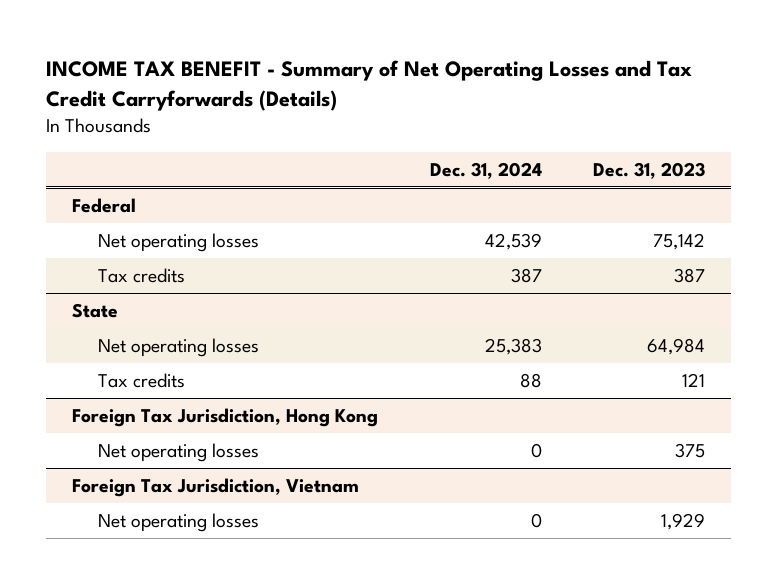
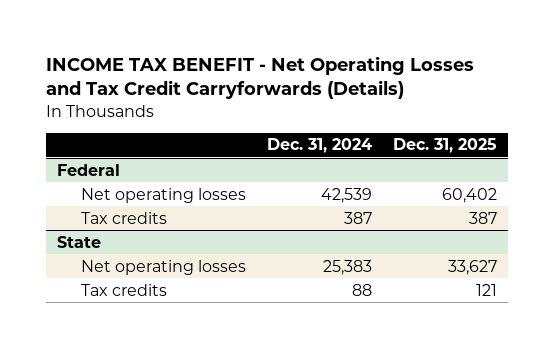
- INCOME TAX BENEFIT - Summary of Net Operating Losses and Tax Credit Carryforwards (Details)
+ INCOME TAX BENEFIT - Net Operating Losses and Tax Credit Carryforwards (Details)
- | Dec. 31, 2024 | Dec. 31, 2023
+ | Dec. 31, 2024 | Dec. 31, 2025
- Foreign Tax Jurisdiction, Hong Kong
- Net operating losses | 0 | 375
- Foreign Tax Jurisdiction, Vietnam
- Net operating losses | 0 | 1,929

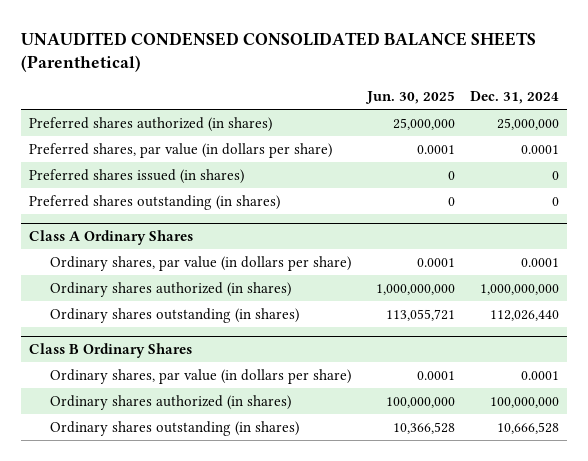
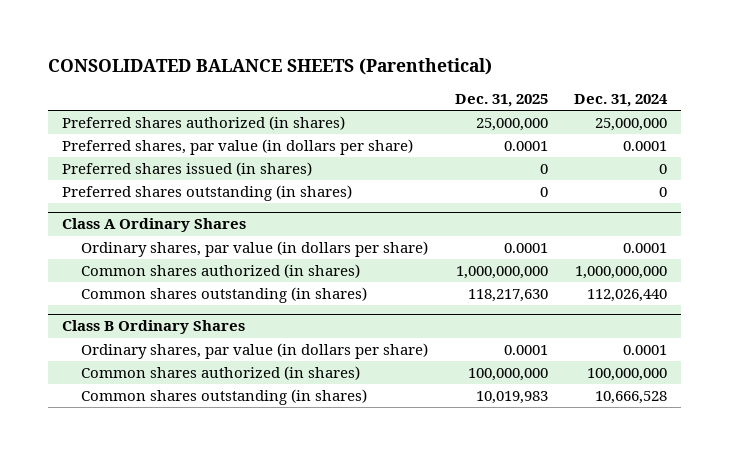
- UNAUDITED CONDENSED CONSOLIDATED BALANCE SHEETS (Parenthetical)
+ CONSOLIDATED BALANCE SHEETS (Parenthetical)
- | Jun. 30, 2025 | Dec. 31, 2024
+ | Dec. 31, 2025 | Dec. 31, 2024
@ Class A Ordinary Shares
- Ordinary shares authorized (in shares) | 1,000,000,000 | 1,000,000,000
- Ordinary shares outstanding (in shares) | 113,055,721 | 112,026,440
+ Common shares authorized (in shares) | 1,000,000,000 | 1,000,000,000
+ Common shares outstanding (in shares) | 118,217,630 | 112,026,440
@ Class B Ordinary Shares
- Ordinary shares authorized (in shares) | 100,000,000 | 100,000,000
- Ordinary shares outstanding (in shares) | 10,366,528 | 10,666,528
+ Common shares authorized (in shares) | 100,000,000 | 100,000,000
+ Common shares outstanding (in shares) | 10,019,983 | 10,666,528

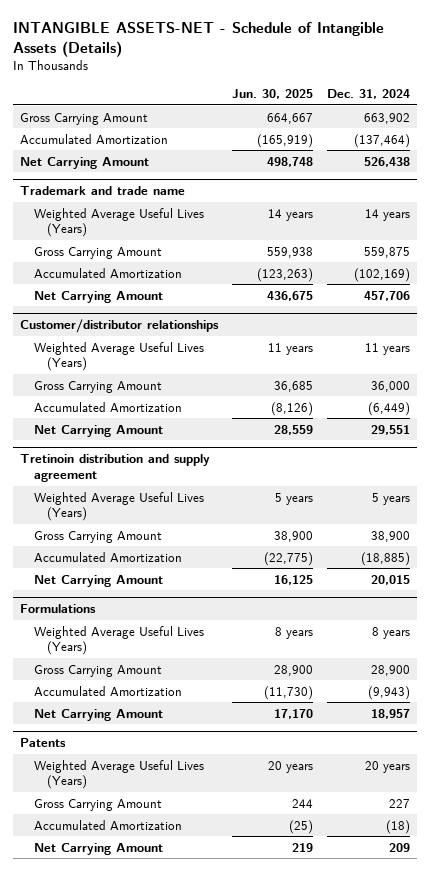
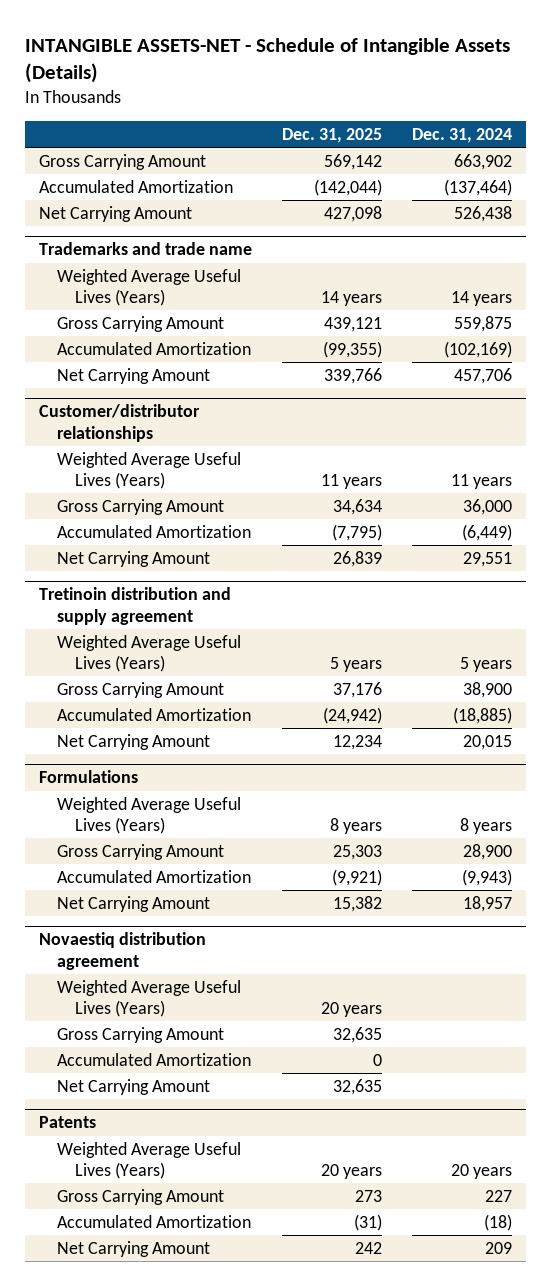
- | Jun. 30, 2025 | Dec. 31, 2024
+ | Dec. 31, 2025 | Dec. 31, 2024
- Trademark and trade name
+ Trademarks and trade name
+ Novaestiq distribution agreement
+ Weighted Average Useful Lives (Years) | 20 years |
+ Gross Carrying Amount | 32,635 |
+ Accumulated Amortization | 0 |
+ Net Carrying Amount | 32,635 |

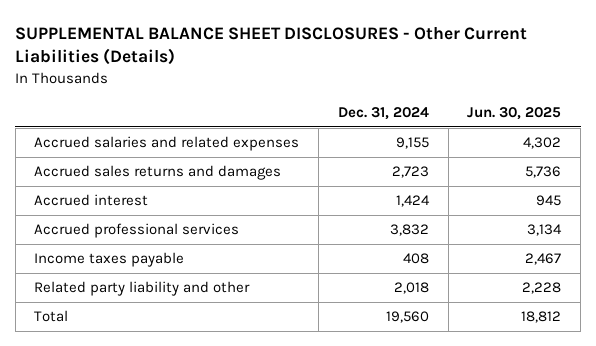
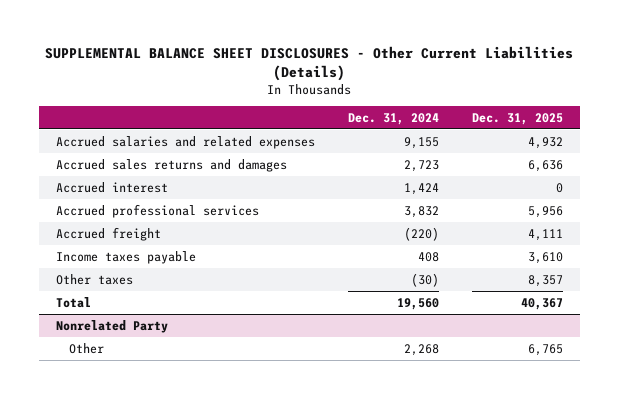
- | Dec. 31, 2024 | Jun. 30, 2025
+ | Dec. 31, 2024 | Dec. 31, 2025
+ Accrued freight | (220) | 4,111
- Related party liability and other | 2,018 | 2,228
+ Other taxes | (30) | 8,357
+ Nonrelated Party
+ Other | 2,268 | 6,765

